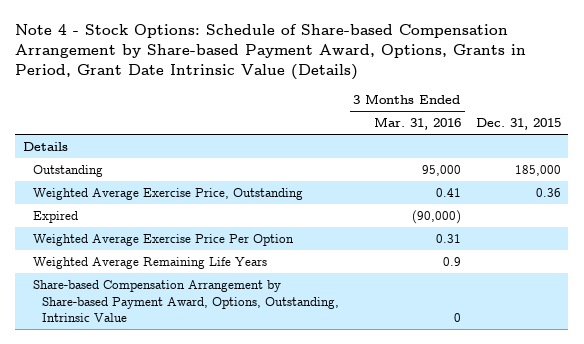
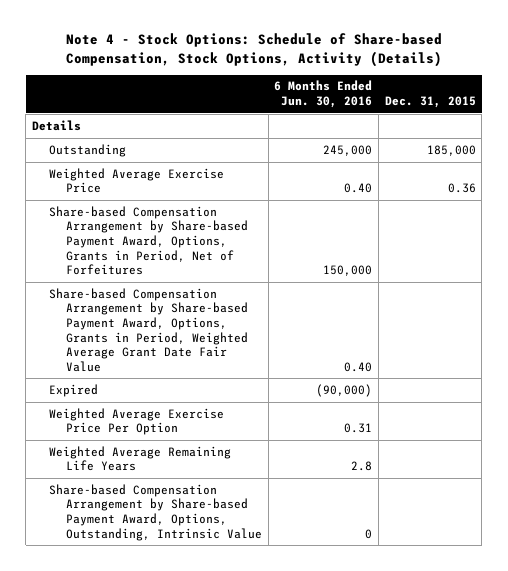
- Note 4 - Stock Options: Schedule of Share-based Compensation Arrangement by Share-based Payment Award, Options, Grants in Period, Grant Date Intrinsic Value (Details)
+ Note 4 - Stock Options: Schedule of Share-based Compensation, Stock Options, Activity (Details)
- | 3 Months Ended Mar. 31, 2016 | Dec. 31, 2015
+ | 6 Months Ended Jun. 30, 2016 | Dec. 31, 2015
- Weighted Average Exercise Price, Outstanding | 0.41 | 0.36
+ Weighted Average Exercise Price | 0.40 | 0.36
+ Share-based Compensation Arrangement by Share-based Payment Award, Options, Grants in Period, Net of Forfeitures | 150,000 |
+ Share-based Compensation Arrangement by Share-based Payment Award, Options, Grants in Period, Weighted Average Grant Date Fair Value | 0.40 |

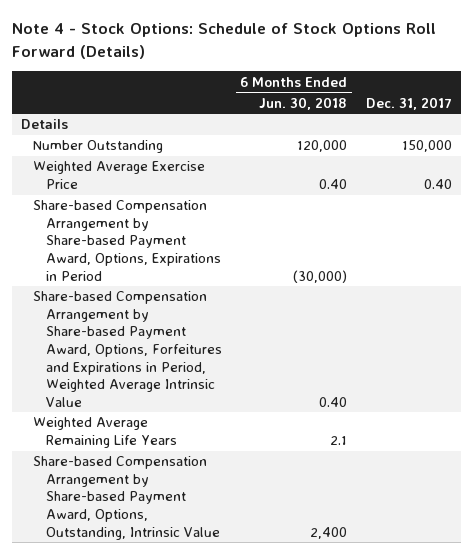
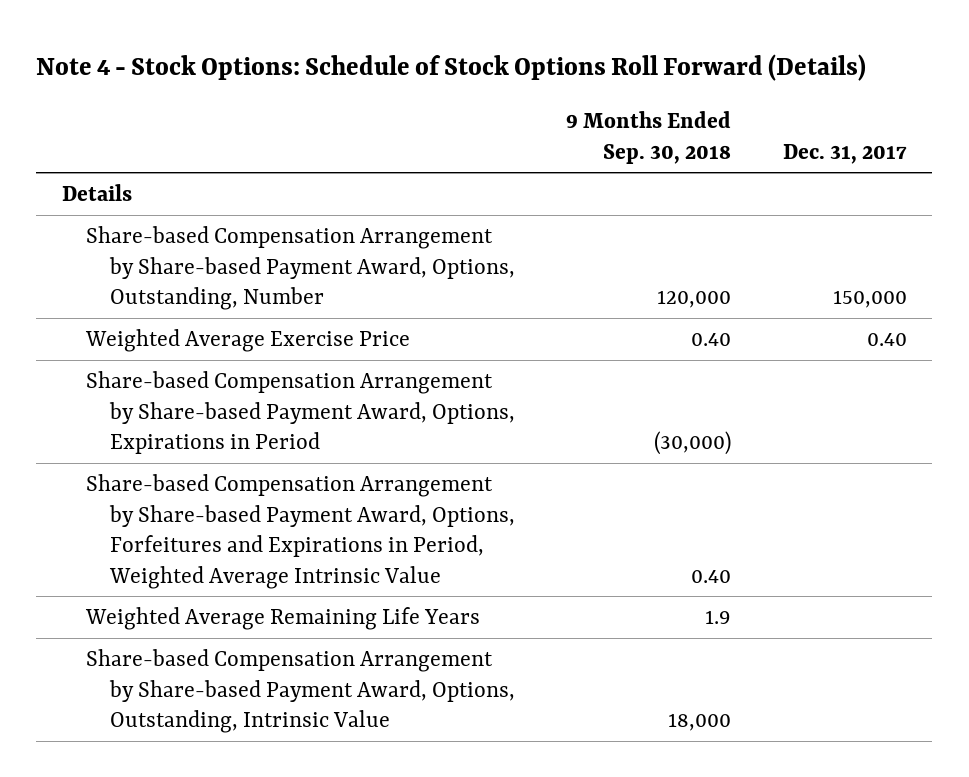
- | 6 Months Ended Jun. 30, 2018 | Dec. 31, 2017
+ | 9 Months Ended Sep. 30, 2018 | Dec. 31, 2017
- Number Outstanding | 120,000 | 150,000
+ Share-based Compensation Arrangement by Share-based Payment Award, Options, Outstanding, Number | 120,000 | 150,000

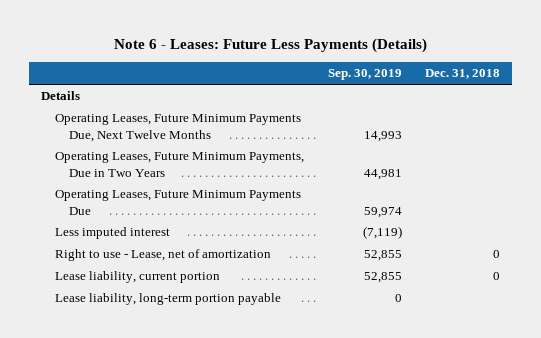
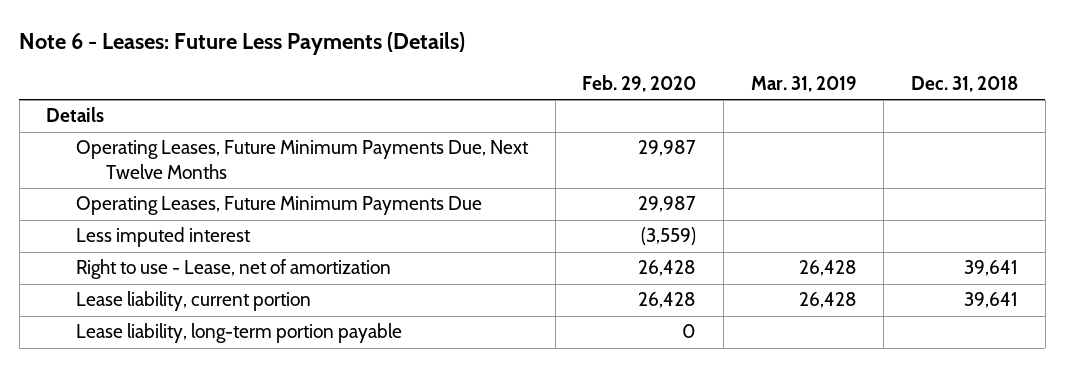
- | Sep. 30, 2019 | Dec. 31, 2018
+ | Feb. 29, 2020 | Mar. 31, 2019 | Dec. 31, 2018
- Operating Leases, Future Minimum Payments, Due in Two Years | 44,981 |
- Right to use - Lease, net of amortization | 52,855 | 0
- Lease liability, current portion | 52,855 | 0
+ Right to use - Lease, net of amortization | 26,428 | 26,428 | 39,641
+ Lease liability, current portion | 26,428 | 26,428 | 39,641

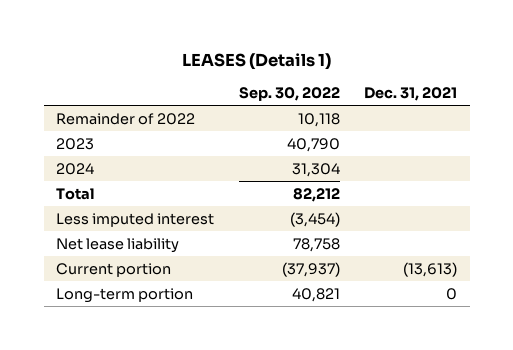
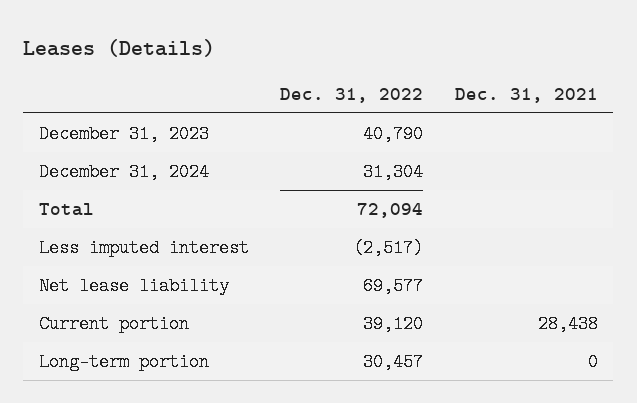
- LEASES (Details 1)
+ Leases (Details)
- | Sep. 30, 2022 | Dec. 31, 2021
+ | Dec. 31, 2022 | Dec. 31, 2021
- Remainder of 2022 | 10,118 |
- 2023 | 40,790 |
- 2024 | 31,304 |
+ December 31, 2023 | 40,790 |
+ December 31, 2024 | 31,304 |
- Current portion | (37,937) | (13,613)
+ Current portion | 39,120 | 28,438

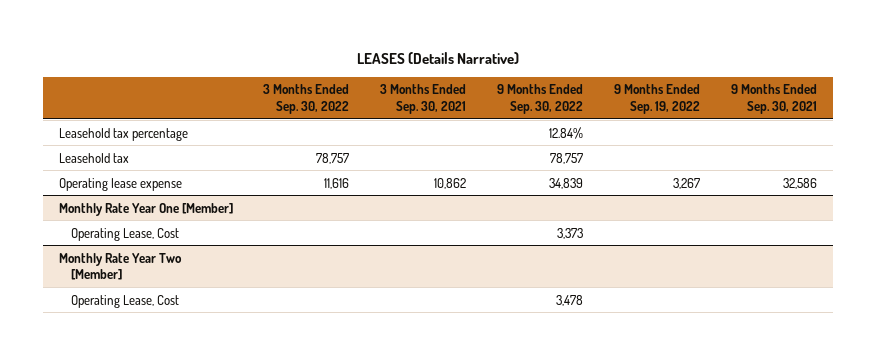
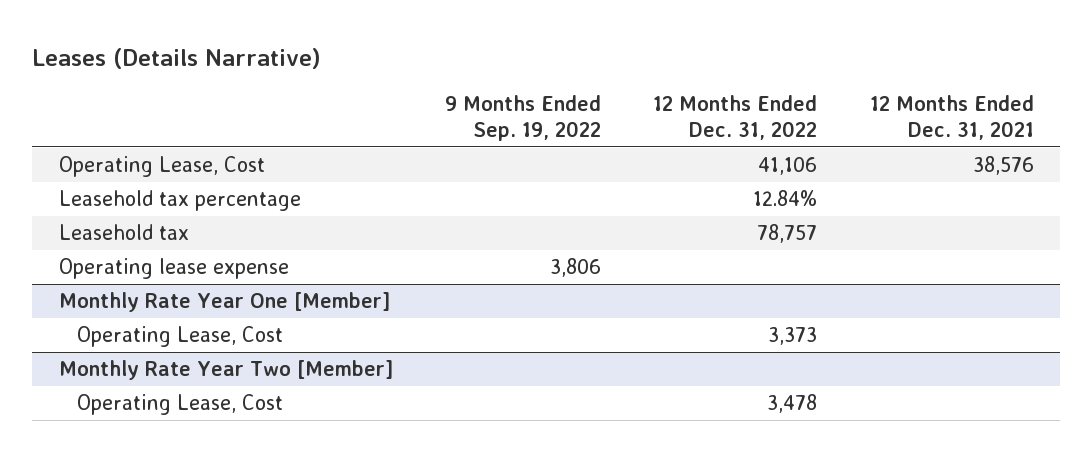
- LEASES (Details Narrative)
+ Leases (Details Narrative)
- | 3 Months Ended Sep. 30, 2022 | 3 Months Ended Sep. 30, 2021 | 9 Months Ended Sep. 30, 2022 | 9 Months Ended Sep. 19, 2022 | 9 Months Ended Sep. 30, 2021
+ | 9 Months Ended Sep. 19, 2022 | 12 Months Ended Dec. 31, 2022 | 12 Months Ended Dec. 31, 2021
+ Operating Lease, Cost | | 41,106 | 38,576
- Operating lease expense | 11,616 | 10,862 | 34,839 | 3,267 | 32,586
+ Operating lease expense | 3,806 | |

